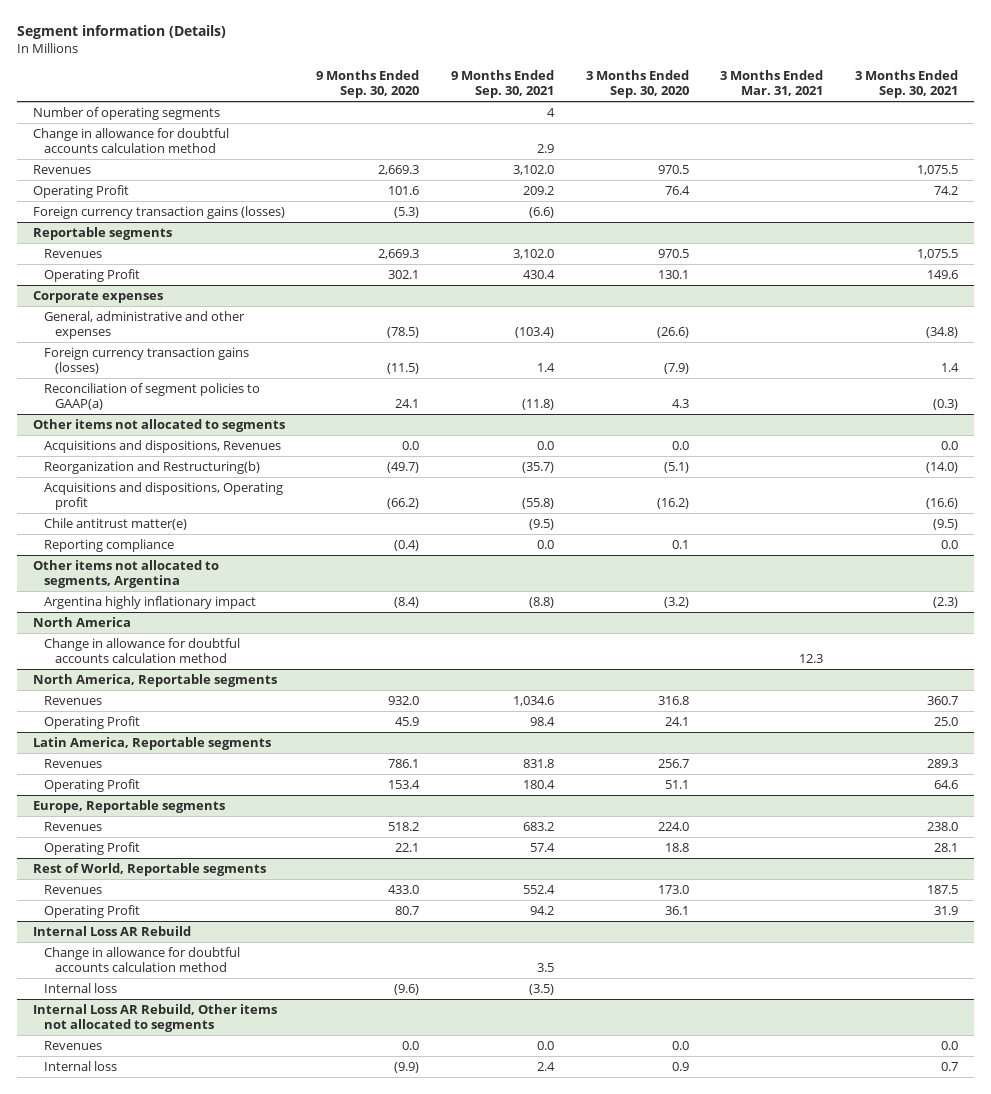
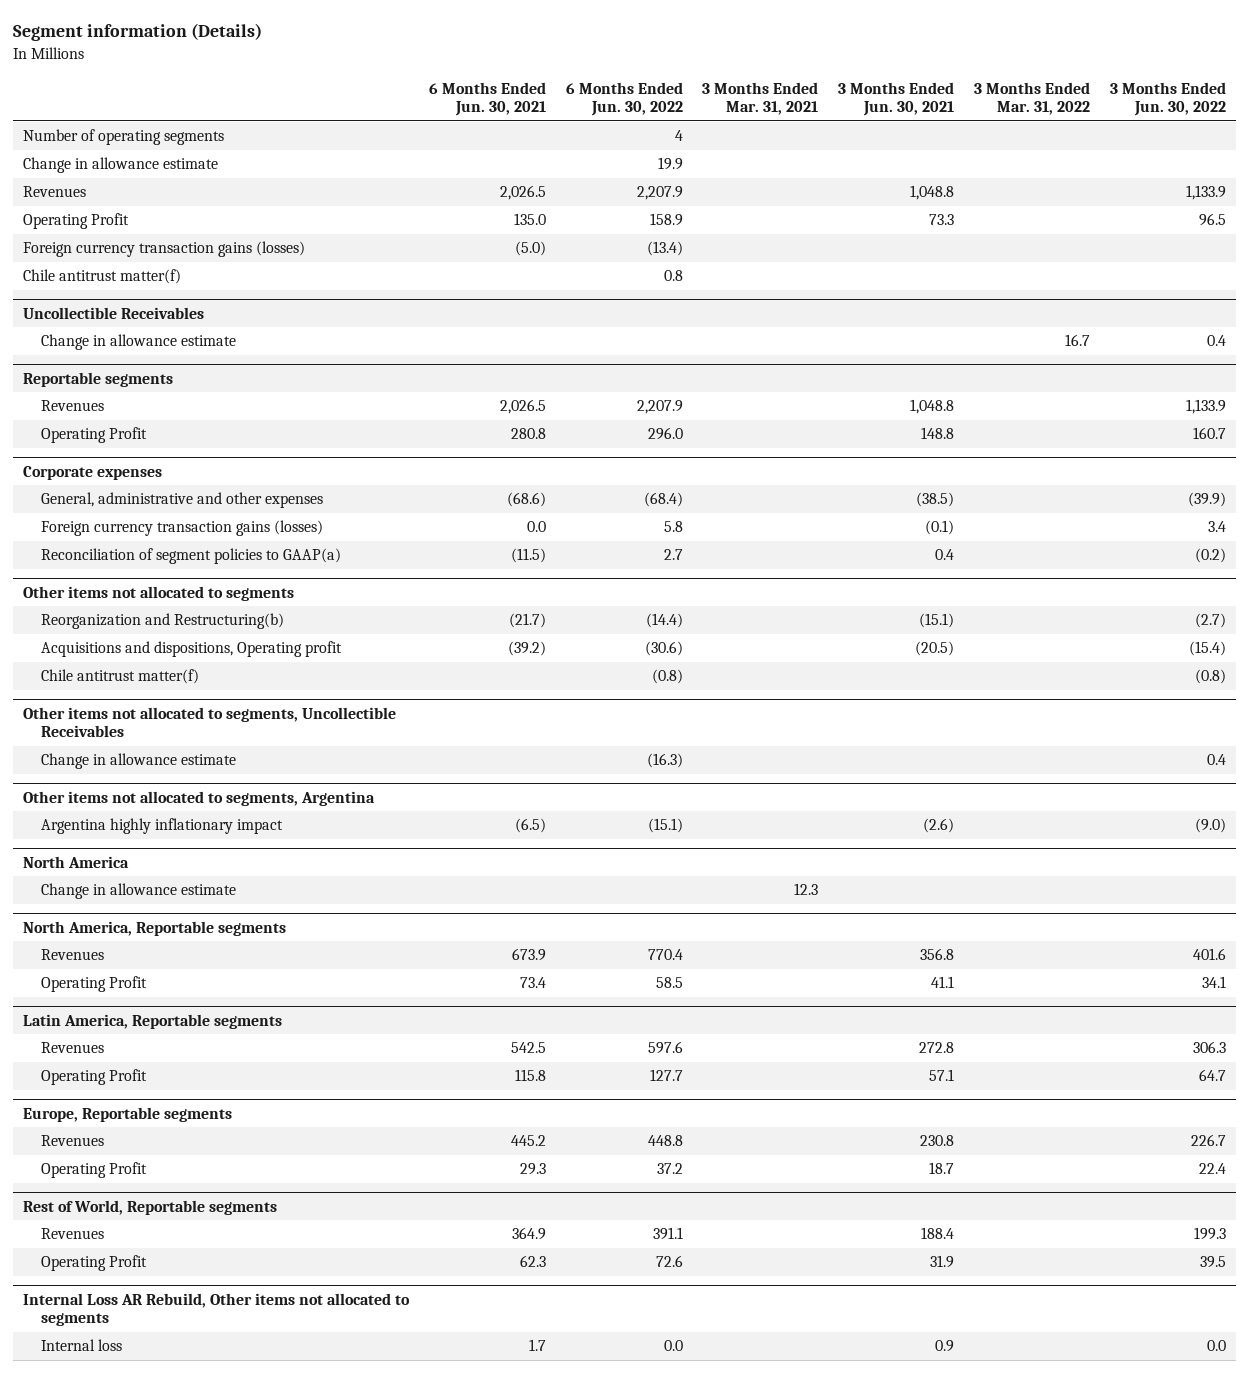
- | 9 Months Ended Sep. 30, 2020 | 9 Months Ended Sep. 30, 2021 | 3 Months Ended Sep. 30, 2020 | 3 Months Ended Mar. 31, 2021 | 3 Months Ended Sep. 30, 2021
+ | 6 Months Ended Jun. 30, 2021 | 6 Months Ended Jun. 30, 2022 | 3 Months Ended Mar. 31, 2021 | 3 Months Ended Jun. 30, 2021 | 3 Months Ended Mar. 31, 2022 | 3 Months Ended Jun. 30, 2022
- Change in allowance for doubtful accounts calculation method | | 2.9 | | |
+ Change in allowance estimate | | 19.9 | | | |
+ Chile antitrust matter(f) | | 0.8 | | | |
+ Uncollectible Receivables
+ Change in allowance estimate | | | | | 16.7 | 0.4
@ Other items not allocated to segments
- Acquisitions and dispositions, Revenues | 0.0 | 0.0 | 0.0 | | 0.0
- Chile antitrust matter(e) | | (9.5) | | | (9.5)
- Reporting compliance | (0.4) | 0.0 | 0.1 | | 0.0
+ Chile antitrust matter(f) | | (0.8) | | | | (0.8)
+ Other items not allocated to segments, Uncollectible Receivables
+ Change in allowance estimate | | (16.3) | | | | 0.4
@ North America
- Change in allowance for doubtful accounts calculation method | | | | 12.3 |
+ Change in allowance estimate | | | 12.3 | | |
- Internal Loss AR Rebuild
- Change in allowance for doubtful accounts calculation method | | 3.5 | | |
- Internal loss | (9.6) | (3.5) | | |
@ Internal Loss AR Rebuild, Other items not allocated to segments
- Revenues | 0.0 | 0.0 | 0.0 | | 0.0

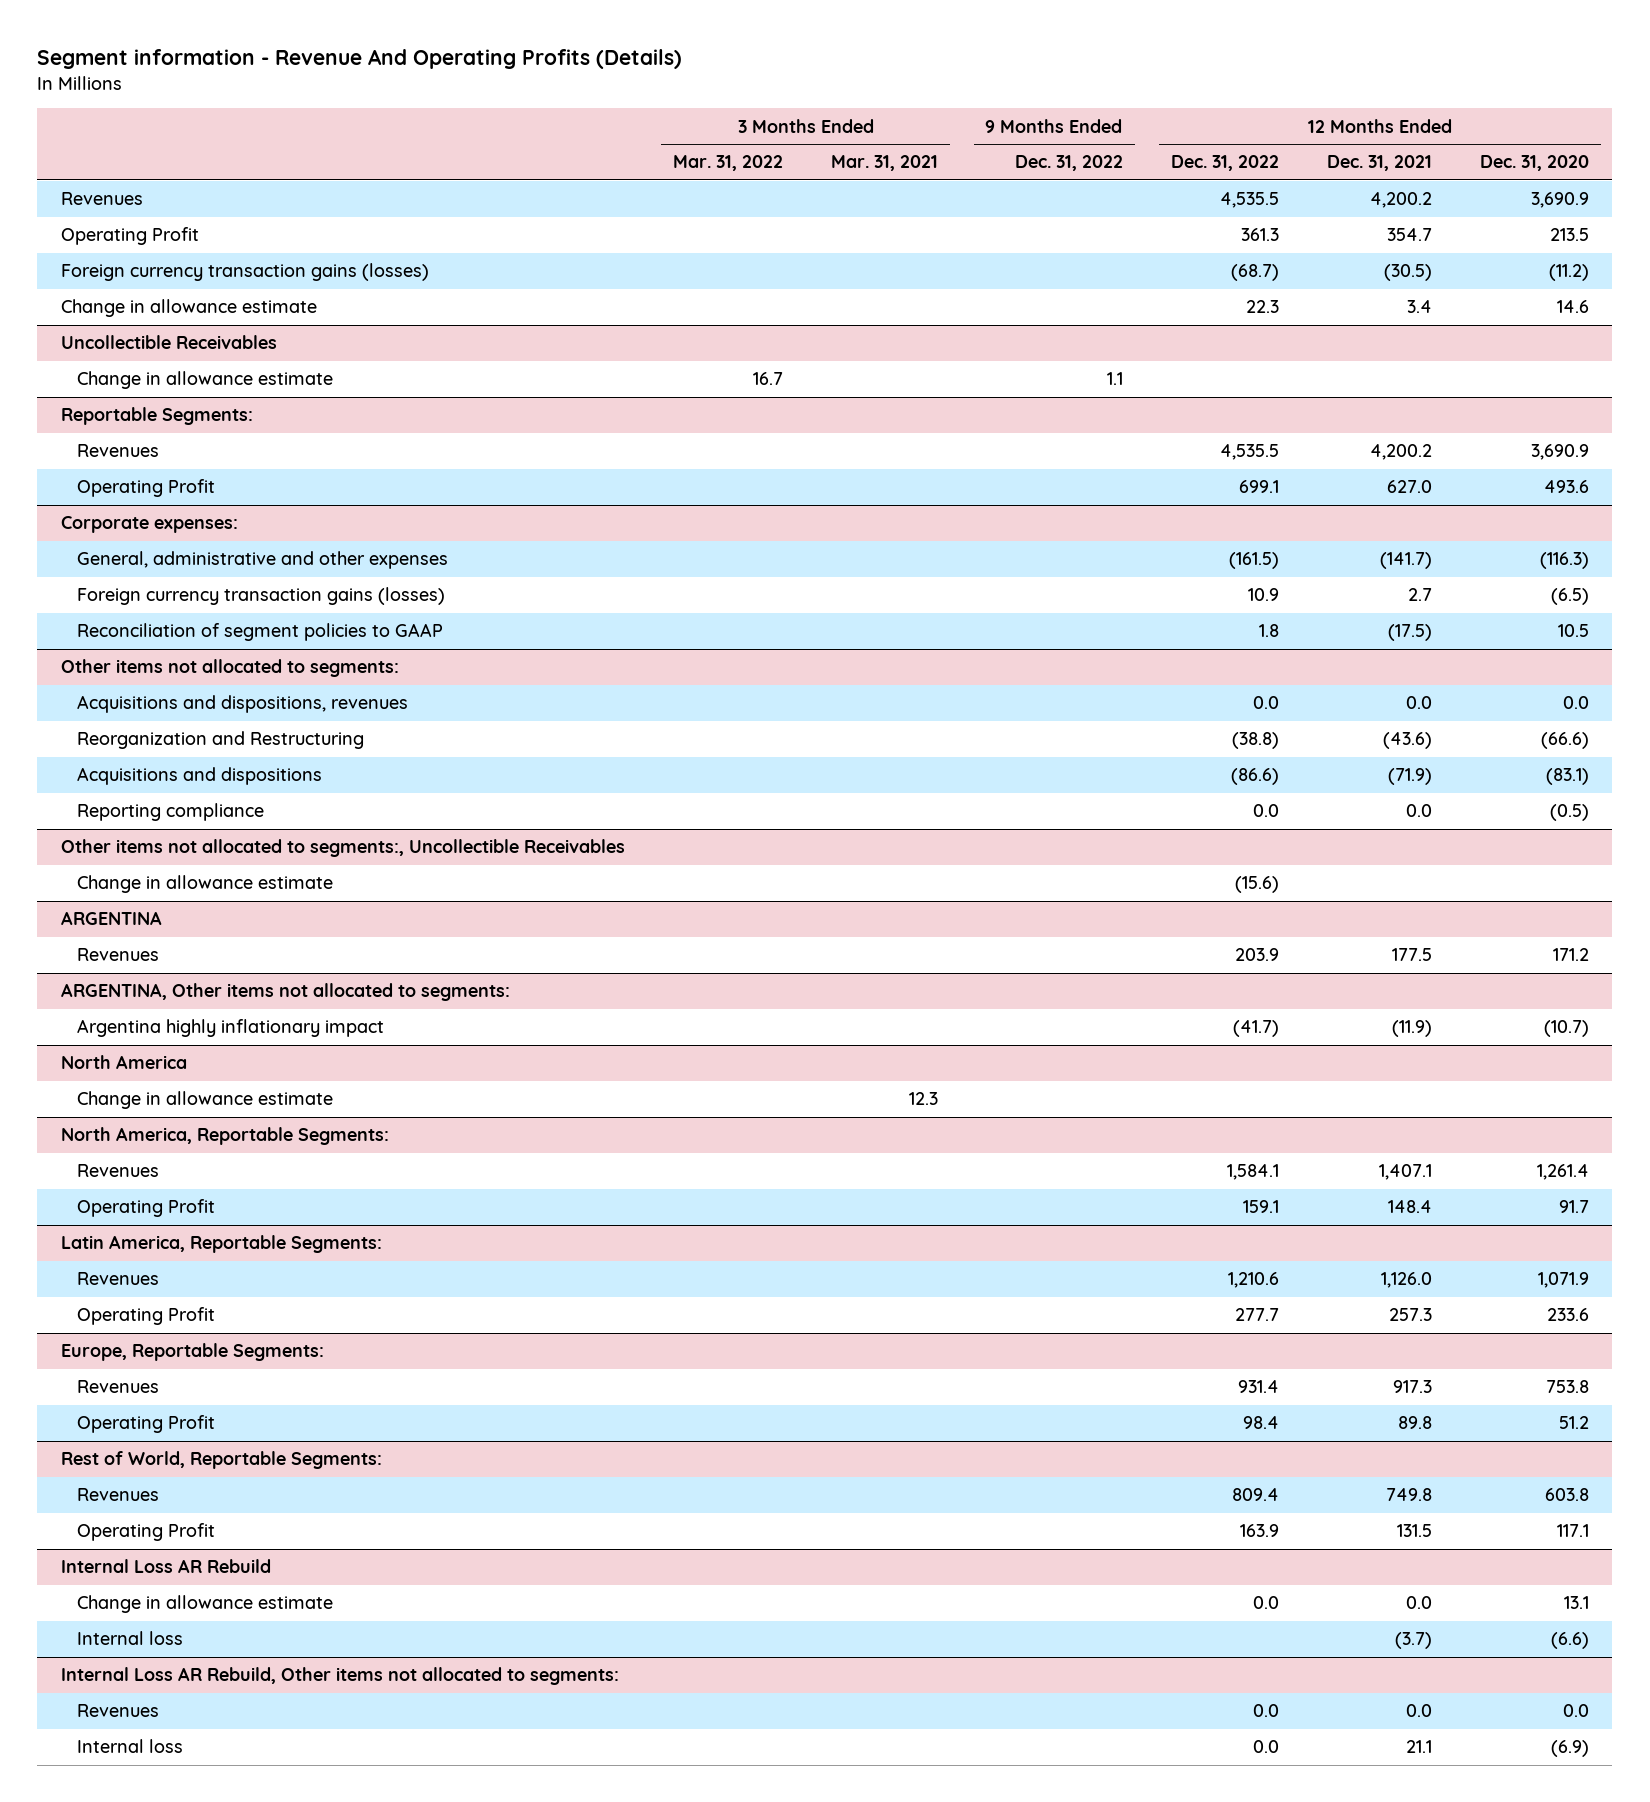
- Segment information (Details)
+ Segment information - Revenue And Operating Profits (Details)
- | 6 Months Ended Jun. 30, 2021 | 6 Months Ended Jun. 30, 2022 | 3 Months Ended Mar. 31, 2021 | 3 Months Ended Jun. 30, 2021 | 3 Months Ended Mar. 31, 2022 | 3 Months Ended Jun. 30, 2022
+ | 3 Months Ended Mar. 31, 2022 | 3 Months Ended Mar. 31, 2021 | 9 Months Ended Dec. 31, 2022 | 12 Months Ended Dec. 31, 2022 | 12 Months Ended Dec. 31, 2021 | 12 Months Ended Dec. 31, 2020
- Number of operating segments | | 4 | | | |
- Chile antitrust matter(f) | | 0.8 | | | |
moved down: Change in allowance estimate | | | | 22.3 | 3.4 | 14.6
- Reportable segments
+ Reportable Segments:
- Corporate expenses
+ Corporate expenses:
- Reconciliation of segment policies to GAAP(a) | (11.5) | 2.7 | | 0.4 | | (0.2)
- Other items not allocated to segments
- Reorganization and Restructuring(b) | (21.7) | (14.4) | | (15.1) | | (2.7)
- Acquisitions and dispositions, Operating profit | (39.2) | (30.6) | | (20.5) | | (15.4)
- Chile antitrust matter(f) | | (0.8) | | | | (0.8)
- Other items not allocated to segments, Uncollectible Receivables
+ Reconciliation of segment policies to GAAP | | | | 1.8 | (17.5) | 10.5
+ Other items not allocated to segments:
+ Acquisitions and dispositions, revenues | | | | 0.0 | 0.0 | 0.0
+ Reorganization and Restructuring | | | | (38.8) | (43.6) | (66.6)
+ Acquisitions and dispositions | | | | (86.6) | (71.9) | (83.1)
+ Reporting compliance | | | | 0.0 | 0.0 | (0.5)
+ Other items not allocated to segments:, Uncollectible Receivables
- Other items not allocated to segments, Argentina
+ ARGENTINA
+ Revenues | | | | 203.9 | 177.5 | 171.2
+ ARGENTINA, Other items not allocated to segments:
- North America, Reportable segments
+ North America, Reportable Segments:
- Latin America, Reportable segments
+ Latin America, Reportable Segments:
- Europe, Reportable segments
+ Europe, Reportable Segments:
- Rest of World, Reportable segments
+ Rest of World, Reportable Segments:
- Internal Loss AR Rebuild, Other items not allocated to segments
+ Internal Loss AR Rebuild
+ Change in allowance estimate | | | | 0.0 | 0.0 | 13.1
+ Internal loss | | | | | (3.7) | (6.6)
+ Internal Loss AR Rebuild, Other items not allocated to segments:
+ Revenues | | | | 0.0 | 0.0 | 0.0

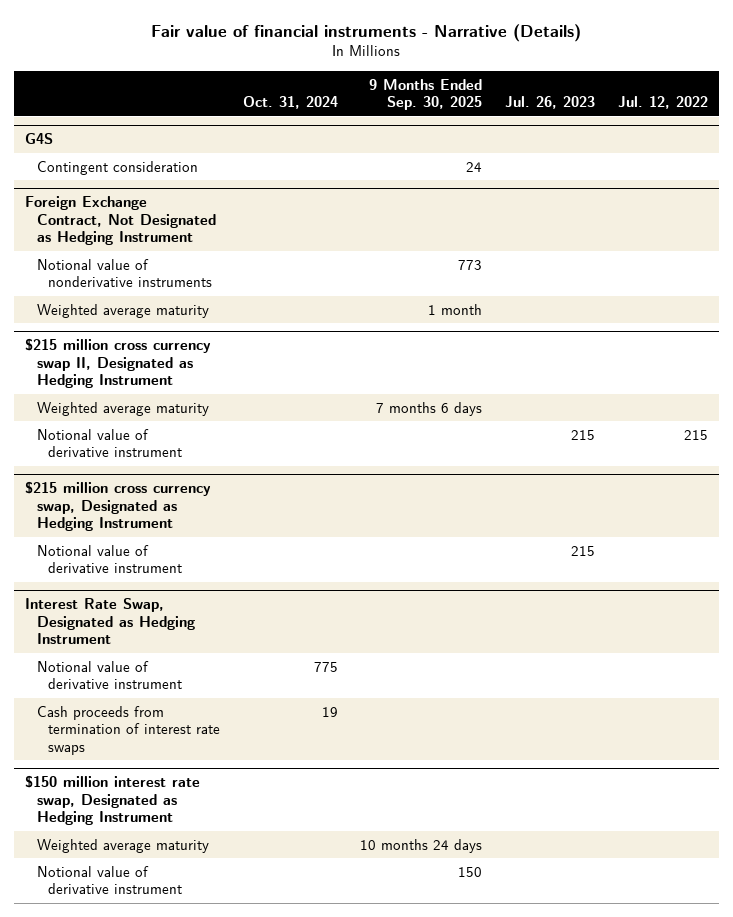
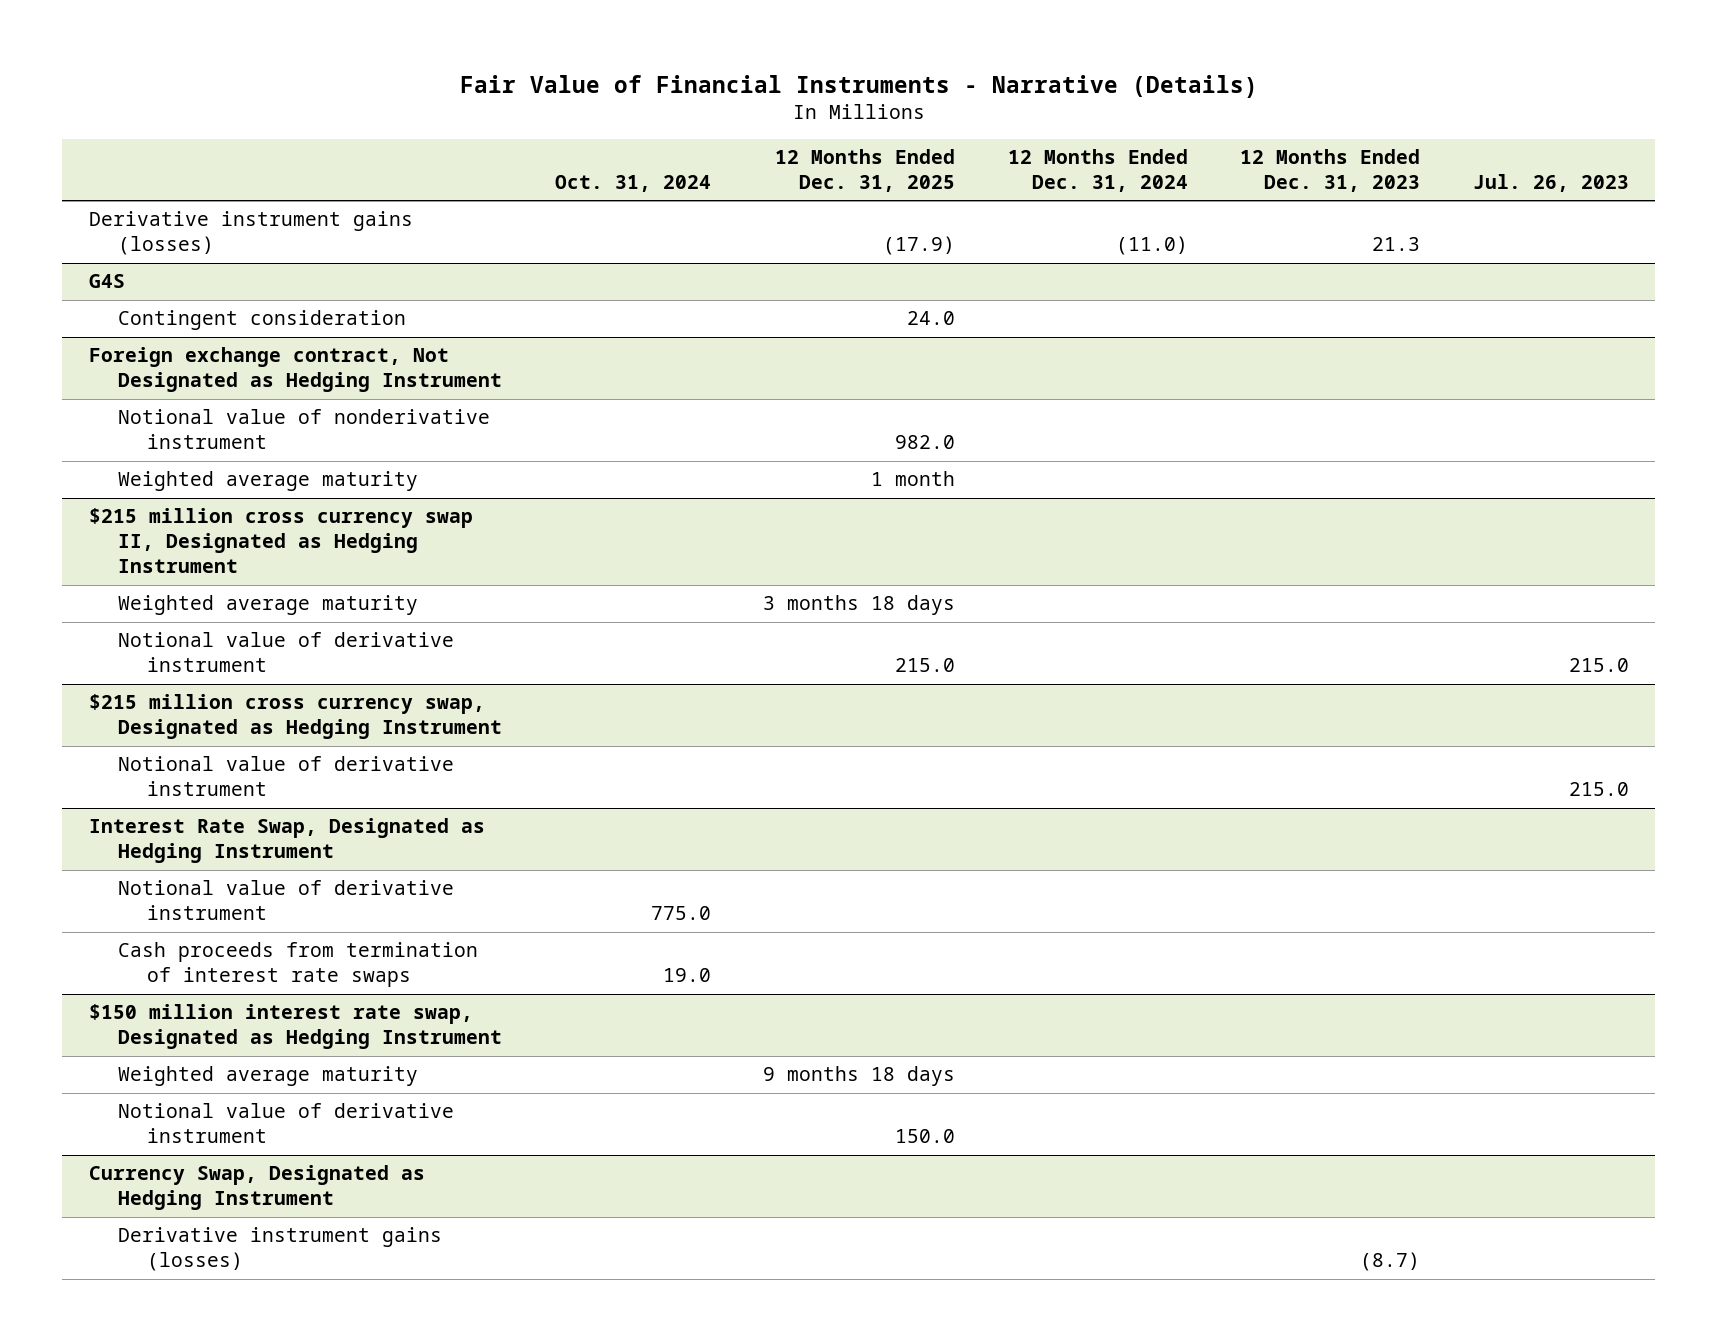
- Fair value of financial instruments - Narrative (Details)
+ Fair Value of Financial Instruments - Narrative (Details)
- | Oct. 31, 2024 | 9 Months Ended Sep. 30, 2025 | Jul. 26, 2023 | Jul. 12, 2022
+ | Oct. 31, 2024 | 12 Months Ended Dec. 31, 2025 | 12 Months Ended Dec. 31, 2024 | 12 Months Ended Dec. 31, 2023 | Jul. 26, 2023
+ Derivative instrument gains (losses) | | (17.9) | (11.0) | 21.3 |
- Foreign Exchange Contract, Not Designated as Hedging Instrument
- Notional value of nonderivative instruments | | 773 | |
+ Foreign exchange contract, Not Designated as Hedging Instrument
+ Notional value of nonderivative instrument | | 982.0 | | |
@ $215 million cross currency swap II, Designated as Hedging Instrument
- Notional value of derivative instrument | | | 215 | 215
+ Notional value of derivative instrument | | 215.0 | | | 215.0
@ $215 million cross currency swap, Designated as Hedging Instrument
- Notional value of derivative instrument | | | 215 |
+ Notional value of derivative instrument | | | | | 215.0
@ Interest Rate Swap, Designated as Hedging Instrument
- Notional value of derivative instrument | 775 | | |
- Cash proceeds from termination of interest rate swaps | 19 | | |
+ Notional value of derivative instrument | 775.0 | | | |
+ Cash proceeds from termination of interest rate swaps | 19.0 | | | |
+ Currency Swap, Designated as Hedging Instrument
+ Derivative instrument gains (losses) | | | | (8.7) |

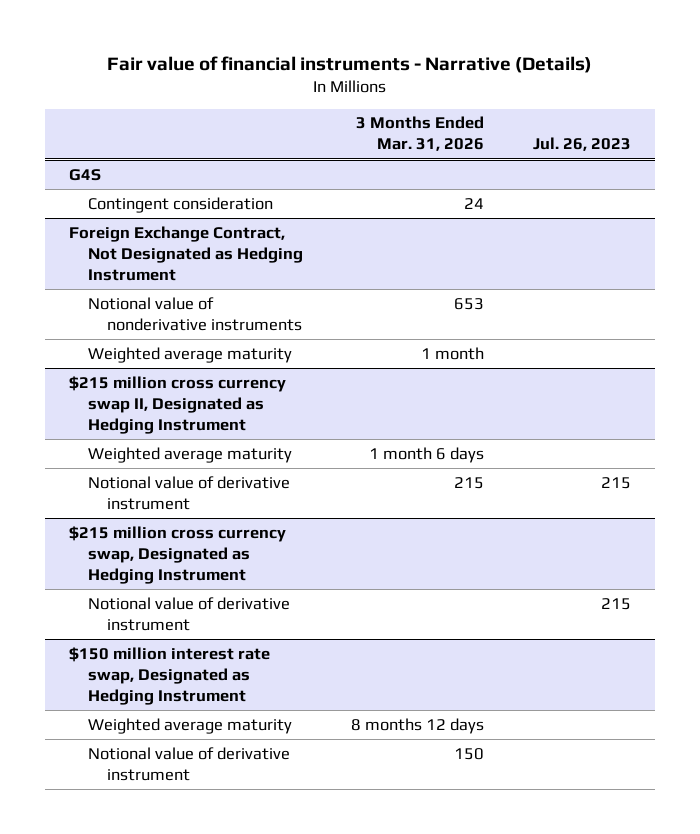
- Fair Value of Financial Instruments - Narrative (Details)
+ Fair value of financial instruments - Narrative (Details)
- | Oct. 31, 2024 | 12 Months Ended Dec. 31, 2025 | 12 Months Ended Dec. 31, 2024 | 12 Months Ended Dec. 31, 2023 | Jul. 26, 2023
+ | 3 Months Ended Mar. 31, 2026 | Jul. 26, 2023
- Derivative instrument gains (losses) | | (17.9) | (11.0) | 21.3 |
- Foreign exchange contract, Not Designated as Hedging Instrument
- Notional value of nonderivative instrument | | 982.0 | | |
+ Foreign Exchange Contract, Not Designated as Hedging Instrument
+ Notional value of nonderivative instruments | 653 |
@ $215 million cross currency swap II, Designated as Hedging Instrument
- Notional value of derivative instrument | | 215.0 | | | 215.0
+ Notional value of derivative instrument | 215 | 215
@ $215 million cross currency swap, Designated as Hedging Instrument
- Notional value of derivative instrument | | | | | 215.0
- Interest Rate Swap, Designated as Hedging Instrument
- Notional value of derivative instrument | 775.0 | | | |
- Cash proceeds from termination of interest rate swaps | 19.0 | | | |
@ $215 million cross currency swap, Designated as Hedging Instrument
+ Notional value of derivative instrument | | 215
- Currency Swap, Designated as Hedging Instrument
- Derivative instrument gains (losses) | | | | (8.7) |

